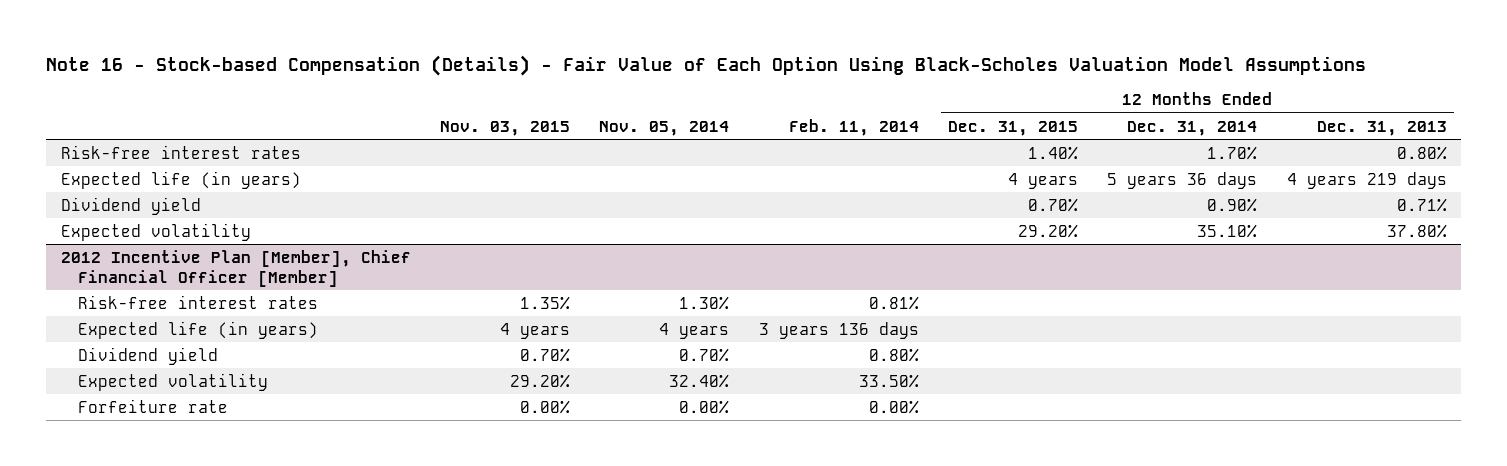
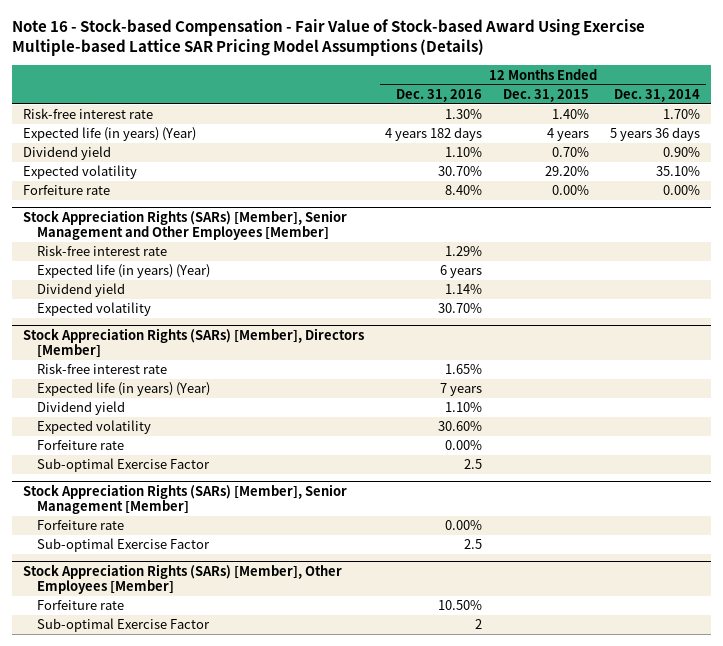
- Note 16 - Stock-based Compensation (Details) - Fair Value of Each Option Using Black-Scholes Valuation Model Assumptions
+ Note 16 - Stock-based Compensation - Fair Value of Stock-based Award Using Exercise Multiple-based Lattice SAR Pricing Model Assumptions (Details)
- | Nov. 03, 2015 | Nov. 05, 2014 | Feb. 11, 2014 | 12 Months Ended Dec. 31, 2015 | 12 Months Ended Dec. 31, 2014 | 12 Months Ended Dec. 31, 2013
+ | 12 Months Ended Dec. 31, 2016 | 12 Months Ended Dec. 31, 2015 | 12 Months Ended Dec. 31, 2014
- Risk-free interest rates | | | | 1.40% | 1.70% | 0.80%
- Expected life (in years) | | | | 4 years | 5 years 36 days | 4 years 219 days
+ Risk-free interest rate | 1.30% | 1.40% | 1.70%
+ Expected life (in years) (Year) | 4 years 182 days | 4 years | 5 years 36 days
- 2012 Incentive Plan [Member], Chief Financial Officer [Member]
- Risk-free interest rates | 1.35% | 1.30% | 0.81% | | |
- Expected life (in years) | 4 years | 4 years | 3 years 136 days | | |
- Dividend yield | 0.70% | 0.70% | 0.80% | | |
- Expected volatility | 29.20% | 32.40% | 33.50% | | |
- Forfeiture rate | 0.00% | 0.00% | 0.00% | | |
+ Forfeiture rate | 8.40% | 0.00% | 0.00%
+ Stock Appreciation Rights (SARs) [Member], Senior Management and Other Employees [Member]
+ Risk-free interest rate | 1.29% | |
+ Expected life (in years) (Year) | 6 years | |
+ Dividend yield | 1.14% | |
+ Expected volatility | 30.70% | |
+ Stock Appreciation Rights (SARs) [Member], Directors [Member]
+ Risk-free interest rate | 1.65% | |
+ Expected life (in years) (Year) | 7 years | |
+ Dividend yield | 1.10% | |
+ Expected volatility | 30.60% | |
+ Forfeiture rate | 0.00% | |
+ Sub-optimal Exercise Factor | 2.5 | |
+ Stock Appreciation Rights (SARs) [Member], Senior Management [Member]
+ Forfeiture rate | 0.00% | |
+ Sub-optimal Exercise Factor | 2.5 | |
+ Stock Appreciation Rights (SARs) [Member], Other Employees [Member]
+ Forfeiture rate | 10.50% | |
+ Sub-optimal Exercise Factor | 2 | |

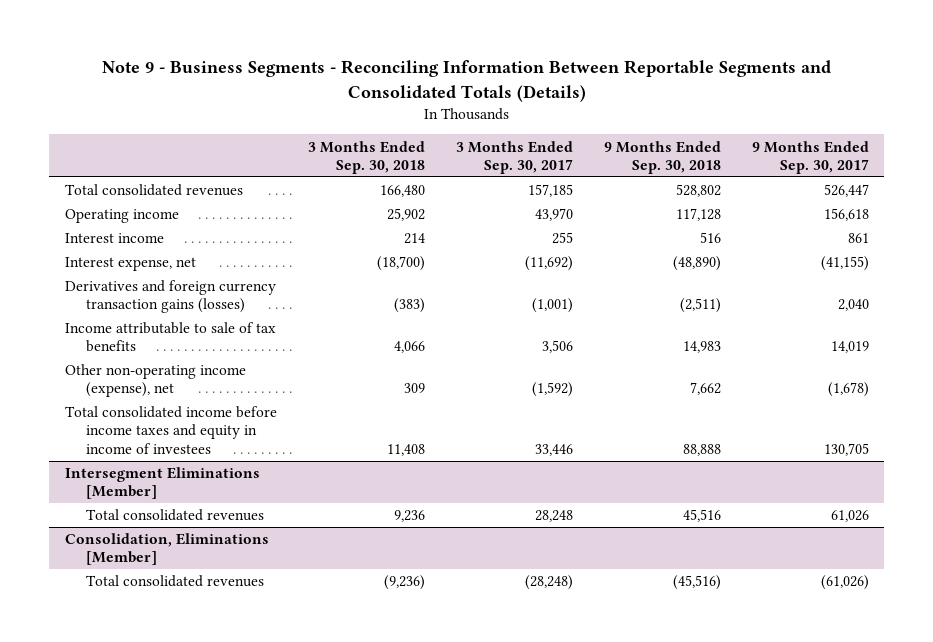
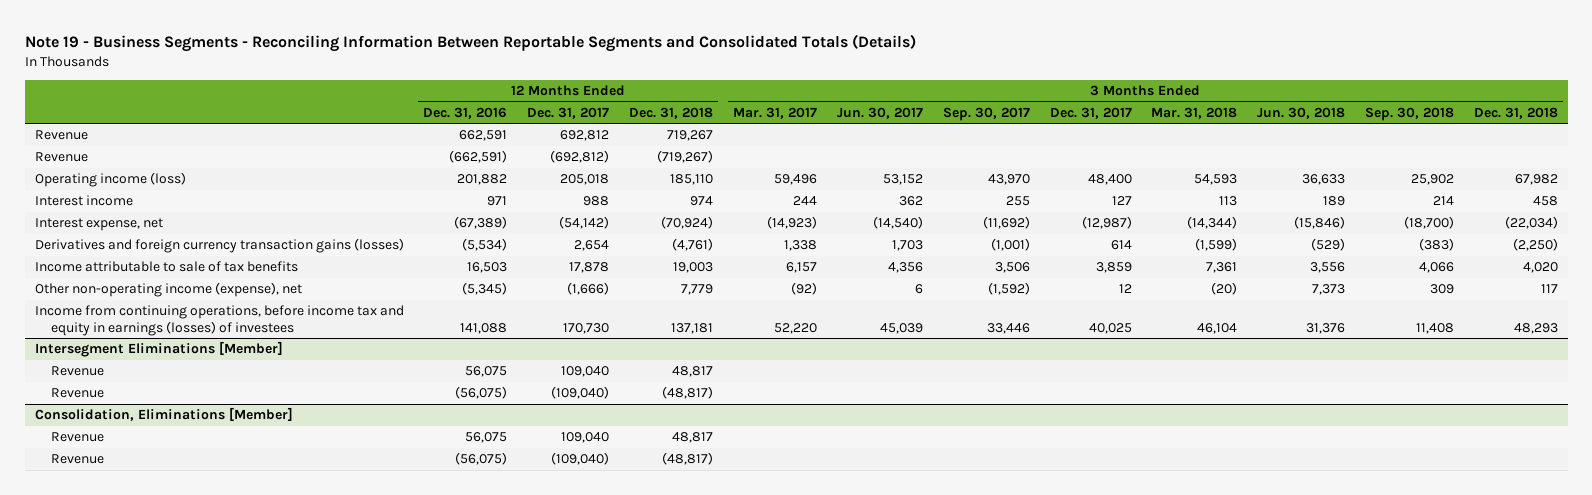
- Note 9 - Business Segments - Reconciling Information Between Reportable Segments and Consolidated Totals (Details)
+ Note 19 - Business Segments - Reconciling Information Between Reportable Segments and Consolidated Totals (Details)
- | 3 Months Ended Sep. 30, 2018 | 3 Months Ended Sep. 30, 2017 | 9 Months Ended Sep. 30, 2018 | 9 Months Ended Sep. 30, 2017
+ | 12 Months Ended Dec. 31, 2016 | 12 Months Ended Dec. 31, 2017 | 12 Months Ended Dec. 31, 2018 | 3 Months Ended Mar. 31, 2017 | 3 Months Ended Jun. 30, 2017 | 3 Months Ended Sep. 30, 2017 | 3 Months Ended Dec. 31, 2017 | 3 Months Ended Mar. 31, 2018 | 3 Months Ended Jun. 30, 2018 | 3 Months Ended Sep. 30, 2018 | 3 Months Ended Dec. 31, 2018
- Total consolidated revenues | 166,480 | 157,185 | 528,802 | 526,447
- Operating income | 25,902 | 43,970 | 117,128 | 156,618
+ Revenue | 662,591 | 692,812 | 719,267 | | | | | | | |
+ Revenue | (662,591) | (692,812) | (719,267) | | | | | | | |
+ Operating income (loss) | 201,882 | 205,018 | 185,110 | 59,496 | 53,152 | 43,970 | 48,400 | 54,593 | 36,633 | 25,902 | 67,982
- Total consolidated income before income taxes and equity in income of investees | 11,408 | 33,446 | 88,888 | 130,705
+ Income from continuing operations, before income tax and equity in earnings (losses) of investees | 141,088 | 170,730 | 137,181 | 52,220 | 45,039 | 33,446 | 40,025 | 46,104 | 31,376 | 11,408 | 48,293
@ Intersegment Eliminations [Member]
- Total consolidated revenues | 9,236 | 28,248 | 45,516 | 61,026
+ Revenue | 56,075 | 109,040 | 48,817 | | | | | | | |
+ Revenue | (56,075) | (109,040) | (48,817) | | | | | | | |
@ Consolidation, Eliminations [Member]
- Total consolidated revenues | (9,236) | (28,248) | (45,516) | (61,026)
+ Revenue | 56,075 | 109,040 | 48,817 | | | | | | | |
+ Revenue | (56,075) | (109,040) | (48,817) | | | | | | | |

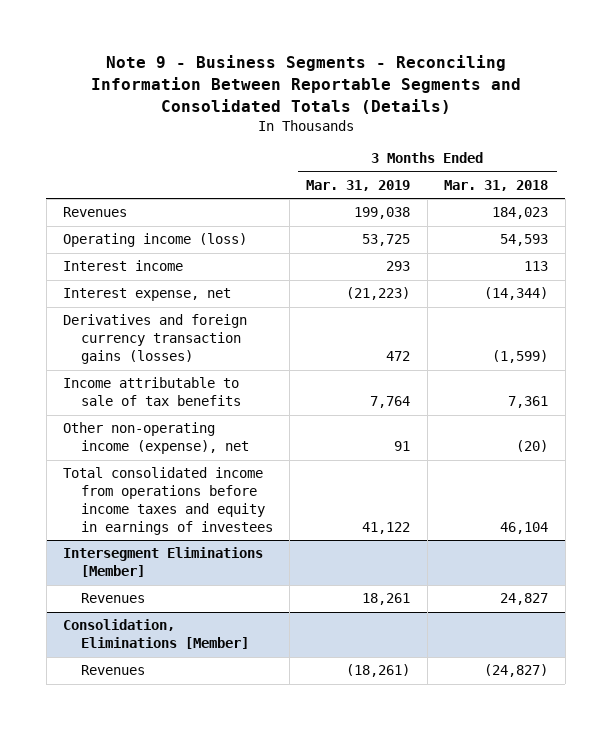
- Note 19 - Business Segments - Reconciling Information Between Reportable Segments and Consolidated Totals (Details)
+ Note 9 - Business Segments - Reconciling Information Between Reportable Segments and Consolidated Totals (Details)
- | 12 Months Ended Dec. 31, 2016 | 12 Months Ended Dec. 31, 2017 | 12 Months Ended Dec. 31, 2018 | 3 Months Ended Mar. 31, 2017 | 3 Months Ended Jun. 30, 2017 | 3 Months Ended Sep. 30, 2017 | 3 Months Ended Dec. 31, 2017 | 3 Months Ended Mar. 31, 2018 | 3 Months Ended Jun. 30, 2018 | 3 Months Ended Sep. 30, 2018 | 3 Months Ended Dec. 31, 2018
+ | 3 Months Ended Mar. 31, 2019 | 3 Months Ended Mar. 31, 2018
- Revenue | 662,591 | 692,812 | 719,267 | | | | | | | |
- Revenue | (662,591) | (692,812) | (719,267) | | | | | | | |
+ Revenues | 199,038 | 184,023
- Income from continuing operations, before income tax and equity in earnings (losses) of investees | 141,088 | 170,730 | 137,181 | 52,220 | 45,039 | 33,446 | 40,025 | 46,104 | 31,376 | 11,408 | 48,293
+ Total consolidated income from operations before income taxes and equity in earnings of investees | 41,122 | 46,104
@ Intersegment Eliminations [Member]
- Revenue | 56,075 | 109,040 | 48,817 | | | | | | | |
- Revenue | (56,075) | (109,040) | (48,817) | | | | | | | |
+ Revenues | 18,261 | 24,827
@ Consolidation, Eliminations [Member]
- Revenue | 56,075 | 109,040 | 48,817 | | | | | | | |
- Revenue | (56,075) | (109,040) | (48,817) | | | | | | | |
+ Revenues | (18,261) | (24,827)

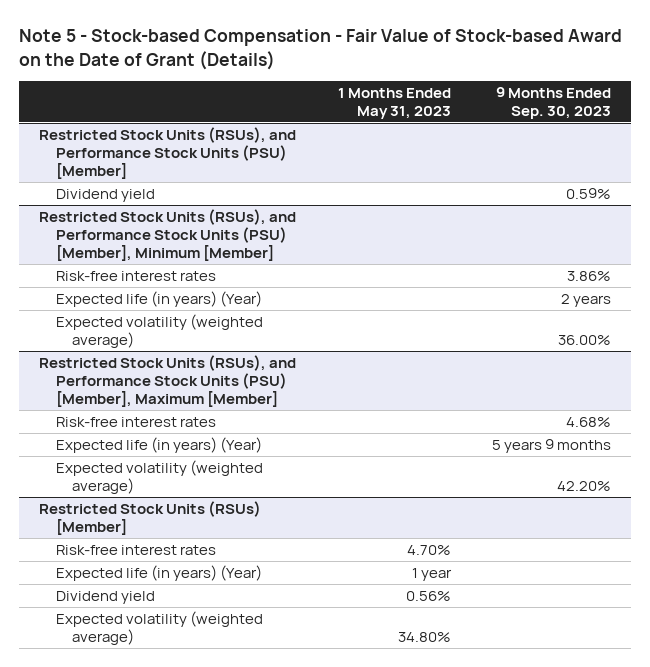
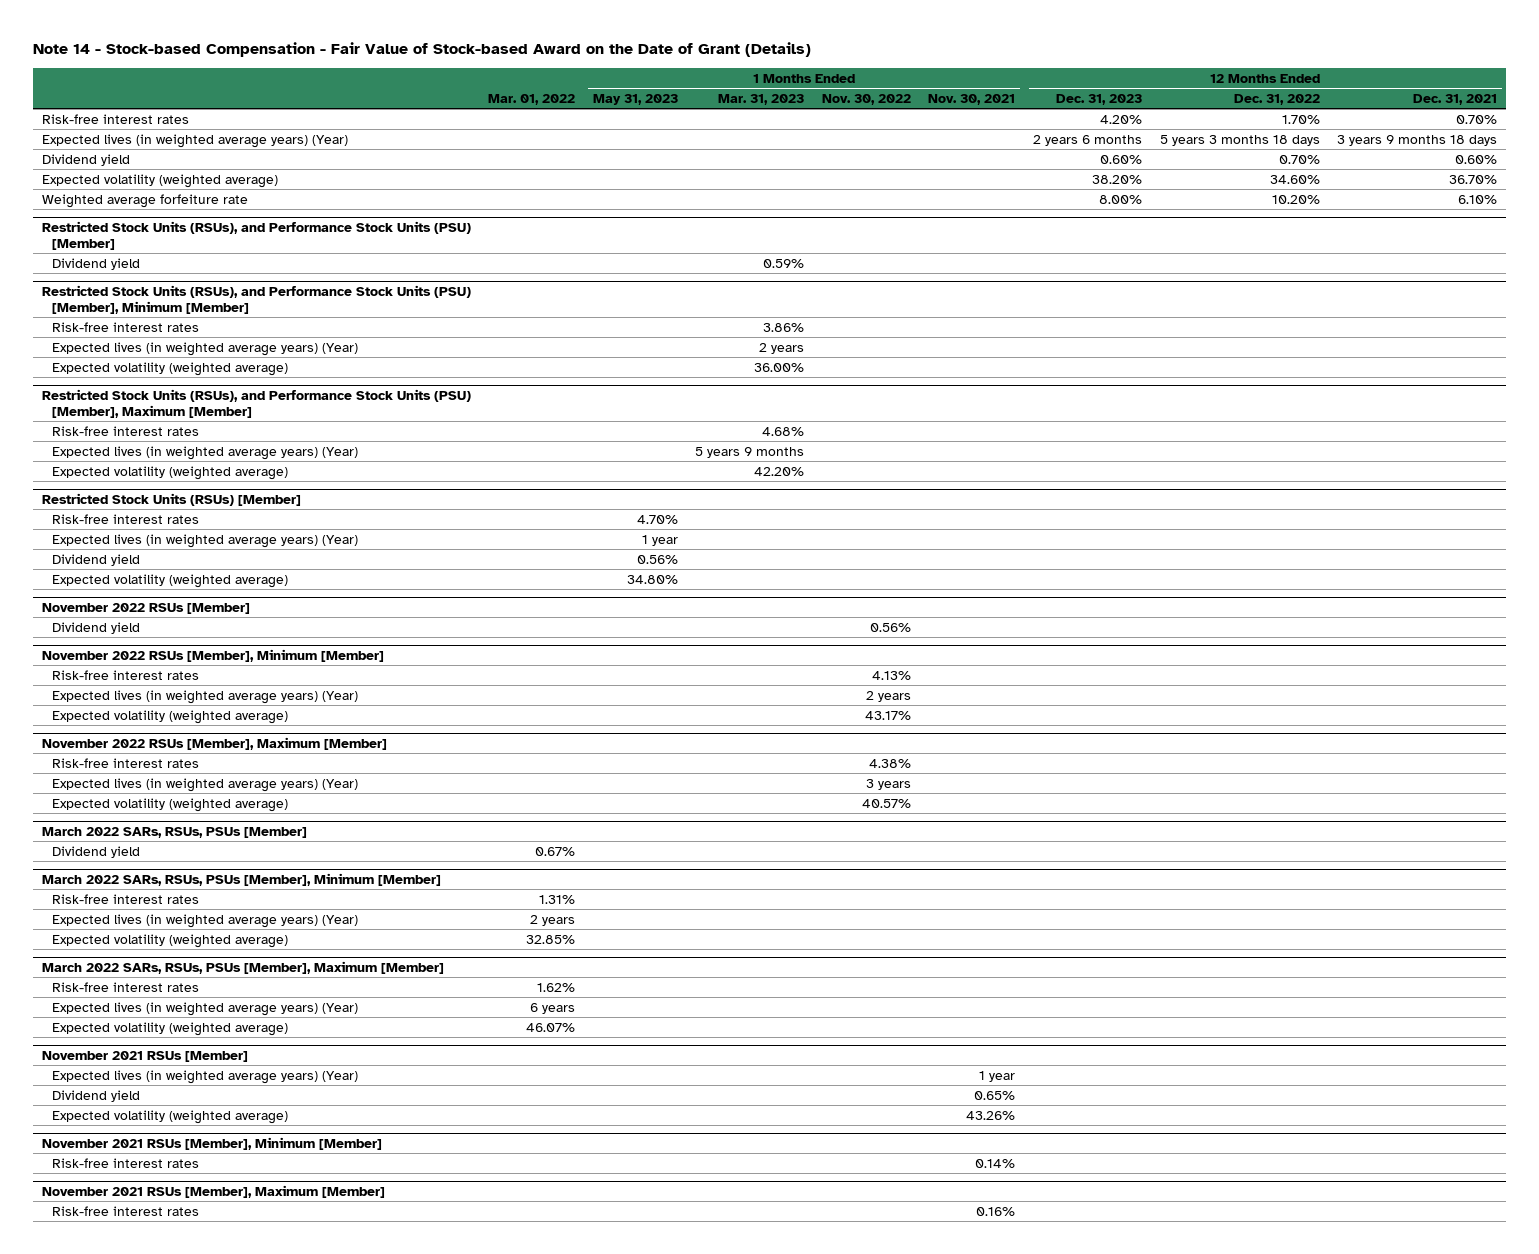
- Note 5 - Stock-based Compensation - Fair Value of Stock-based Award on the Date of Grant (Details)
+ Note 14 - Stock-based Compensation - Fair Value of Stock-based Award on the Date of Grant (Details)
- | 1 Months Ended May 31, 2023 | 9 Months Ended Sep. 30, 2023
+ | Mar. 01, 2022 | 1 Months Ended May 31, 2023 | 1 Months Ended Mar. 31, 2023 | 1 Months Ended Nov. 30, 2022 | 1 Months Ended Nov. 30, 2021 | 12 Months Ended Dec. 31, 2023 | 12 Months Ended Dec. 31, 2022 | 12 Months Ended Dec. 31, 2021
+ Risk-free interest rates | | | | | | 4.20% | 1.70% | 0.70%
+ Expected lives (in weighted average years) (Year) | | | | | | 2 years 6 months | 5 years 3 months 18 days | 3 years 9 months 18 days
+ Dividend yield | | | | | | 0.60% | 0.70% | 0.60%
+ Expected volatility (weighted average) | | | | | | 38.20% | 34.60% | 36.70%
+ Weighted average forfeiture rate | | | | | | 8.00% | 10.20% | 6.10%
@ Restricted Stock Units (RSUs), and Performance Stock Units (PSU) [Member], Minimum [Member]
- Expected life (in years) (Year) | | 2 years
+ Expected lives (in weighted average years) (Year) | | | 2 years | | | | |
@ Restricted Stock Units (RSUs), and Performance Stock Units (PSU) [Member], Maximum [Member]
- Expected life (in years) (Year) | | 5 years 9 months
+ Expected lives (in weighted average years) (Year) | | | 5 years 9 months | | | | |
@ Restricted Stock Units (RSUs) [Member]
- Expected life (in years) (Year) | 1 year |
+ Expected lives (in weighted average years) (Year) | | 1 year | | | | | |
+ November 2022 RSUs [Member]
+ Dividend yield | | | | 0.56% | | | |
+ November 2022 RSUs [Member], Minimum [Member]
+ Risk-free interest rates | | | | 4.13% | | | |
+ Expected lives (in weighted average years) (Year) | | | | 2 years | | | |
+ Expected volatility (weighted average) | | | | 43.17% | | | |
+ November 2022 RSUs [Member], Maximum [Member]
+ Risk-free interest rates | | | | 4.38% | | | |
+ Expected lives (in weighted average years) (Year) | | | | 3 years | | | |
+ Expected volatility (weighted average) | | | | 40.57% | | | |
+ March 2022 SARs, RSUs, PSUs [Member]
+ Dividend yield | 0.67% | | | | | | |
+ March 2022 SARs, RSUs, PSUs [Member], Minimum [Member]
+ Risk-free interest rates | 1.31% | | | | | | |
+ Expected lives (in weighted average years) (Year) | 2 years | | | | | | |
+ Expected volatility (weighted average) | 32.85% | | | | | | |
+ March 2022 SARs, RSUs, PSUs [Member], Maximum [Member]
+ Risk-free interest rates | 1.62% | | | | | | |
+ Expected lives (in weighted average years) (Year) | 6 years | | | | | | |
+ Expected volatility (weighted average) | 46.07% | | | | | | |
+ November 2021 RSUs [Member]
+ Expected lives (in weighted average years) (Year) | | | | | 1 year | | |
+ Dividend yield | | | | | 0.65% | | |
+ Expected volatility (weighted average) | | | | | 43.26% | | |
+ November 2021 RSUs [Member], Minimum [Member]
+ Risk-free interest rates | | | | | 0.14% | | |
+ November 2021 RSUs [Member], Maximum [Member]
+ Risk-free interest rates | | | | | 0.16% | | |

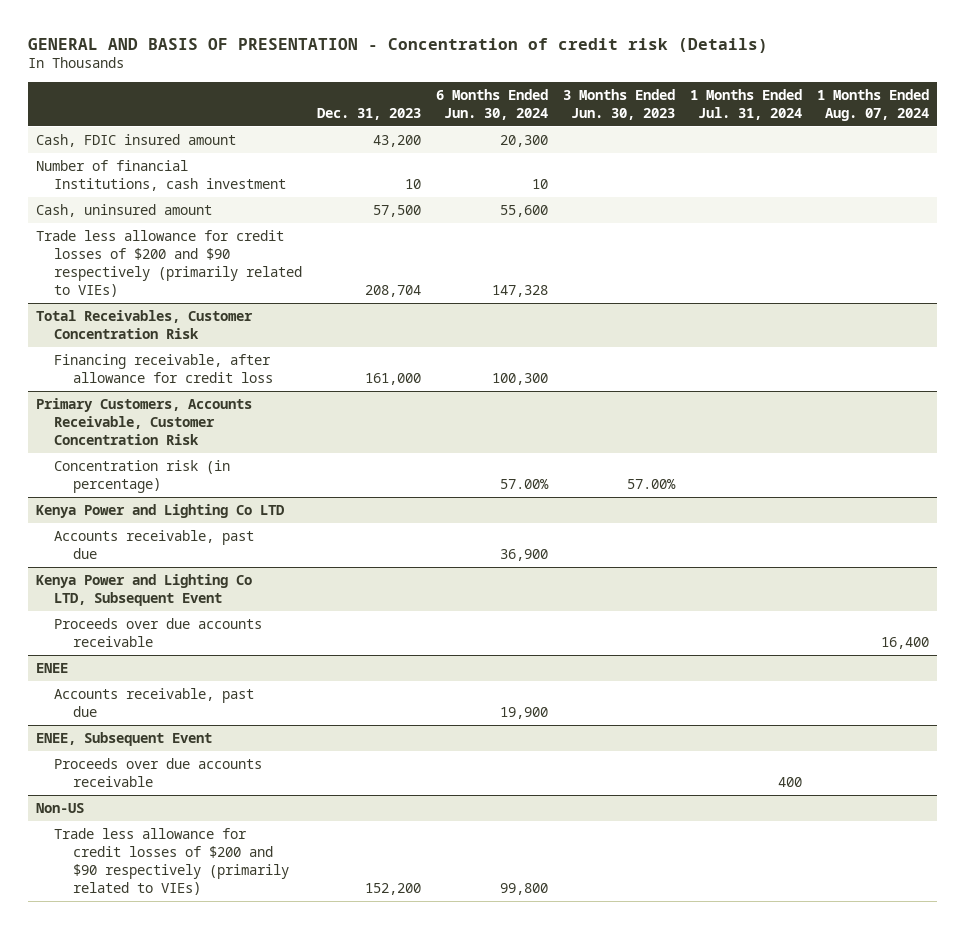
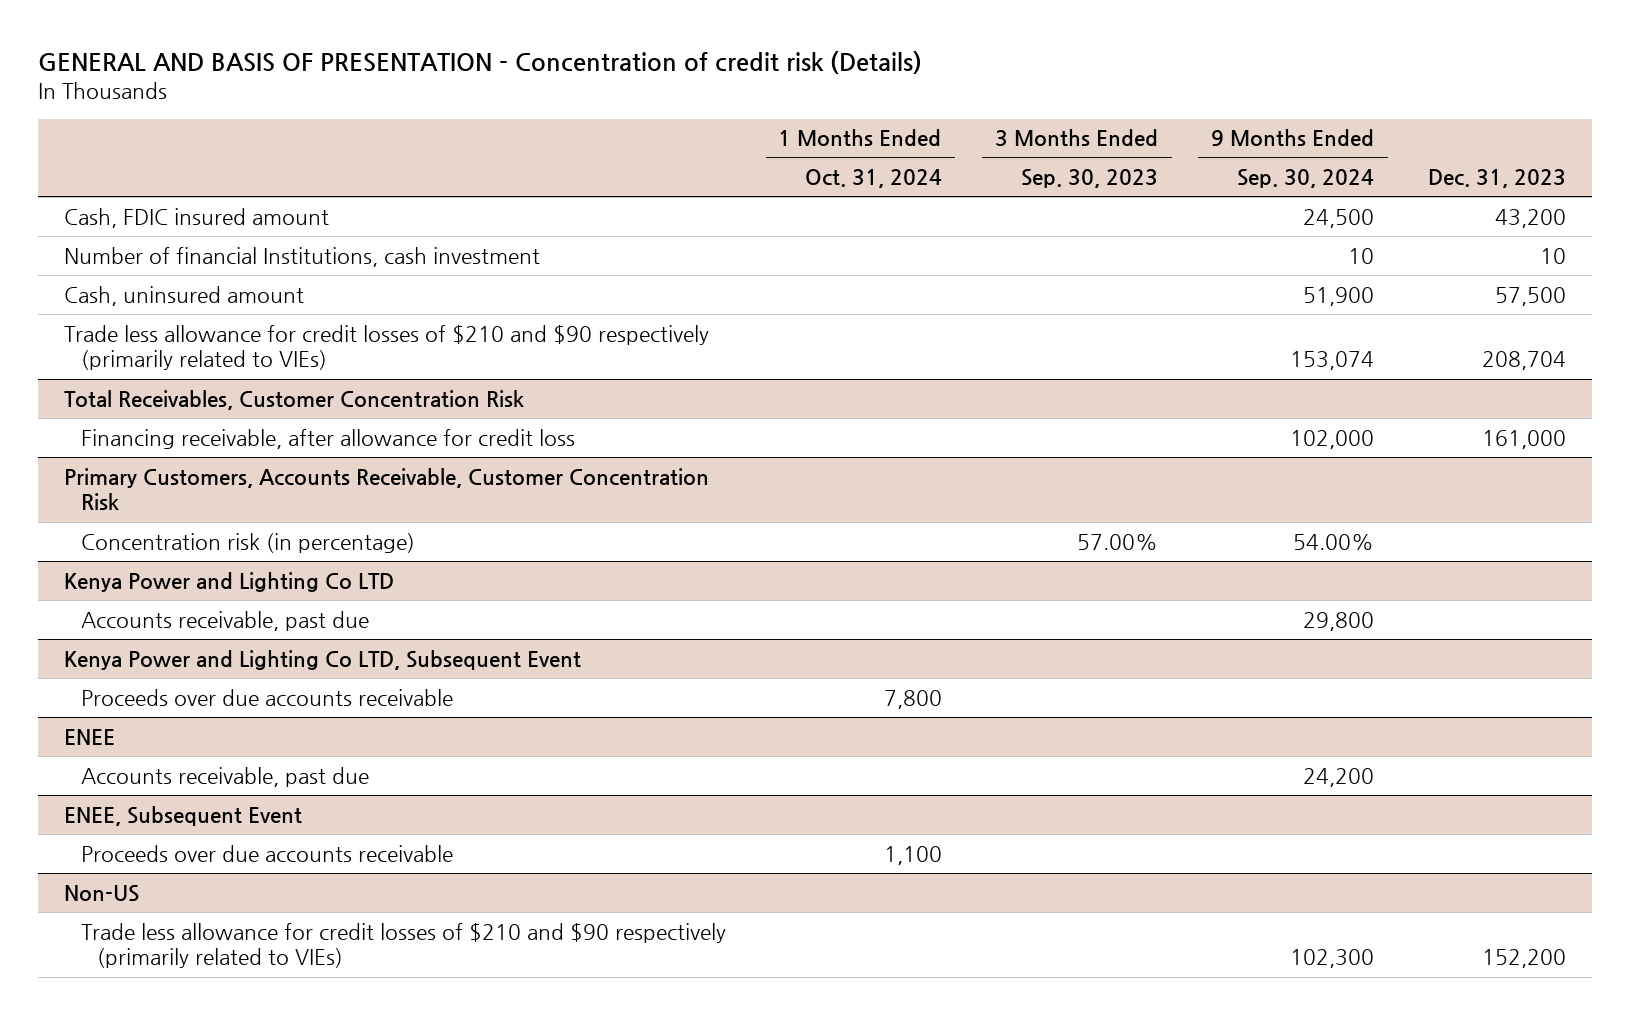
- | Dec. 31, 2023 | 6 Months Ended Jun. 30, 2024 | 3 Months Ended Jun. 30, 2023 | 1 Months Ended Jul. 31, 2024 | 1 Months Ended Aug. 07, 2024
+ | 1 Months Ended Oct. 31, 2024 | 3 Months Ended Sep. 30, 2023 | 9 Months Ended Sep. 30, 2024 | Dec. 31, 2023
- Trade less allowance for credit losses of $200 and $90 respectively (primarily related to VIEs) | 208,704 | 147,328 | | |
+ Trade less allowance for credit losses of $210 and $90 respectively (primarily related to VIEs) | | | 153,074 | 208,704
@ Non-US
- Trade less allowance for credit losses of $200 and $90 respectively (primarily related to VIEs) | 152,200 | 99,800 | | |
+ Trade less allowance for credit losses of $210 and $90 respectively (primarily related to VIEs) | | | 102,300 | 152,200

